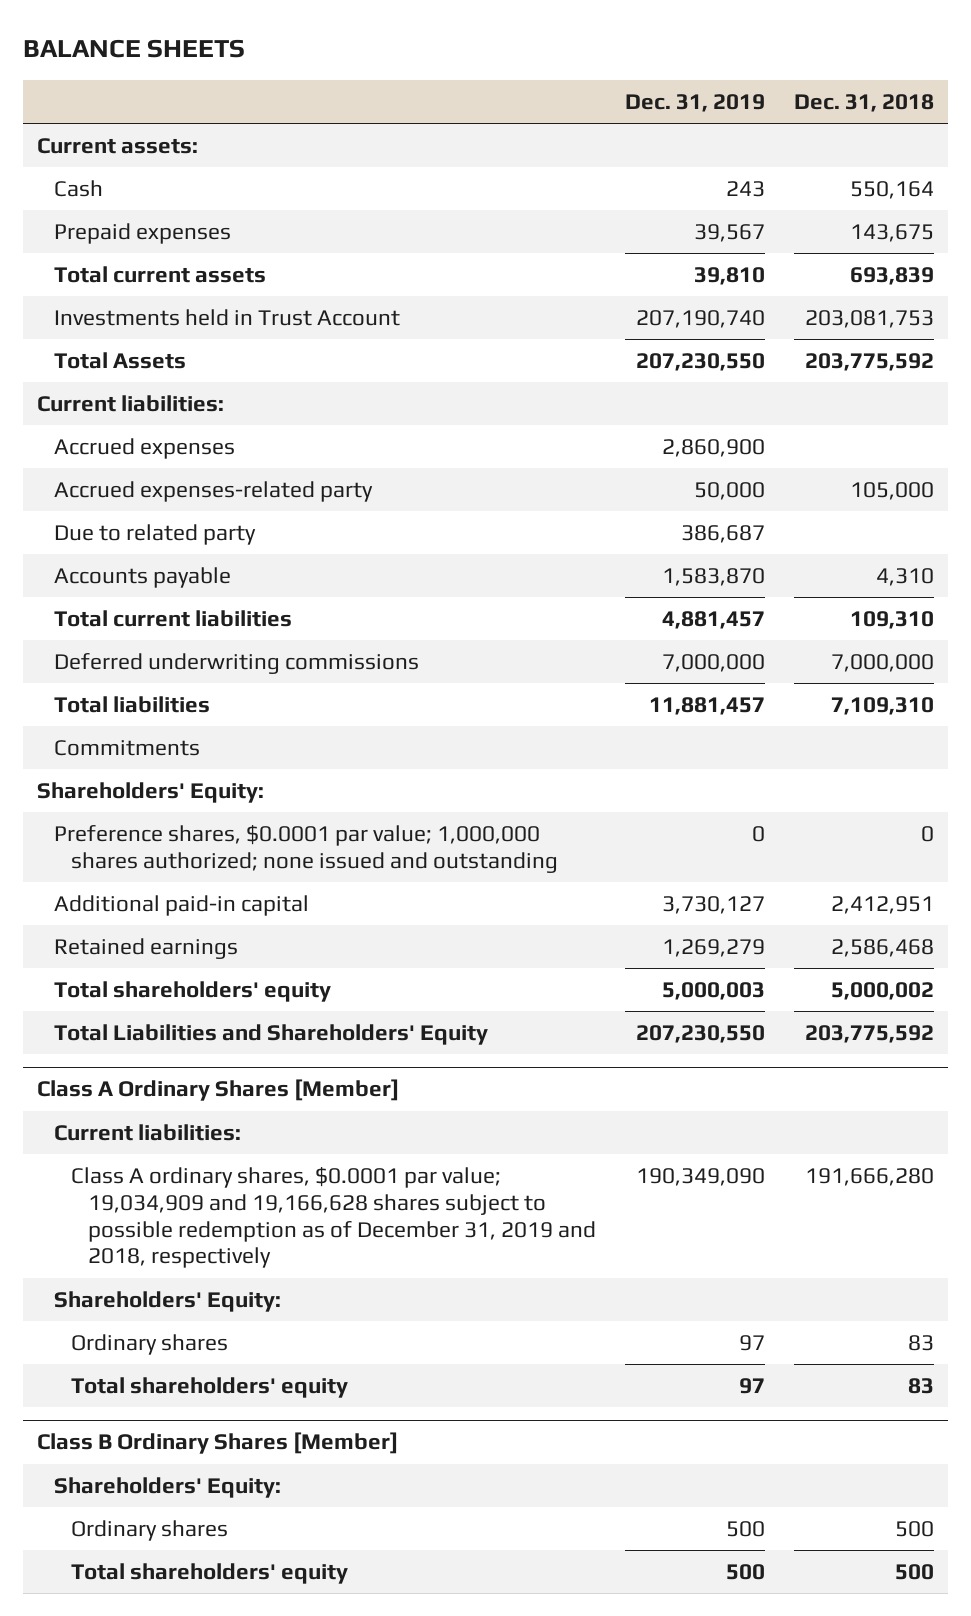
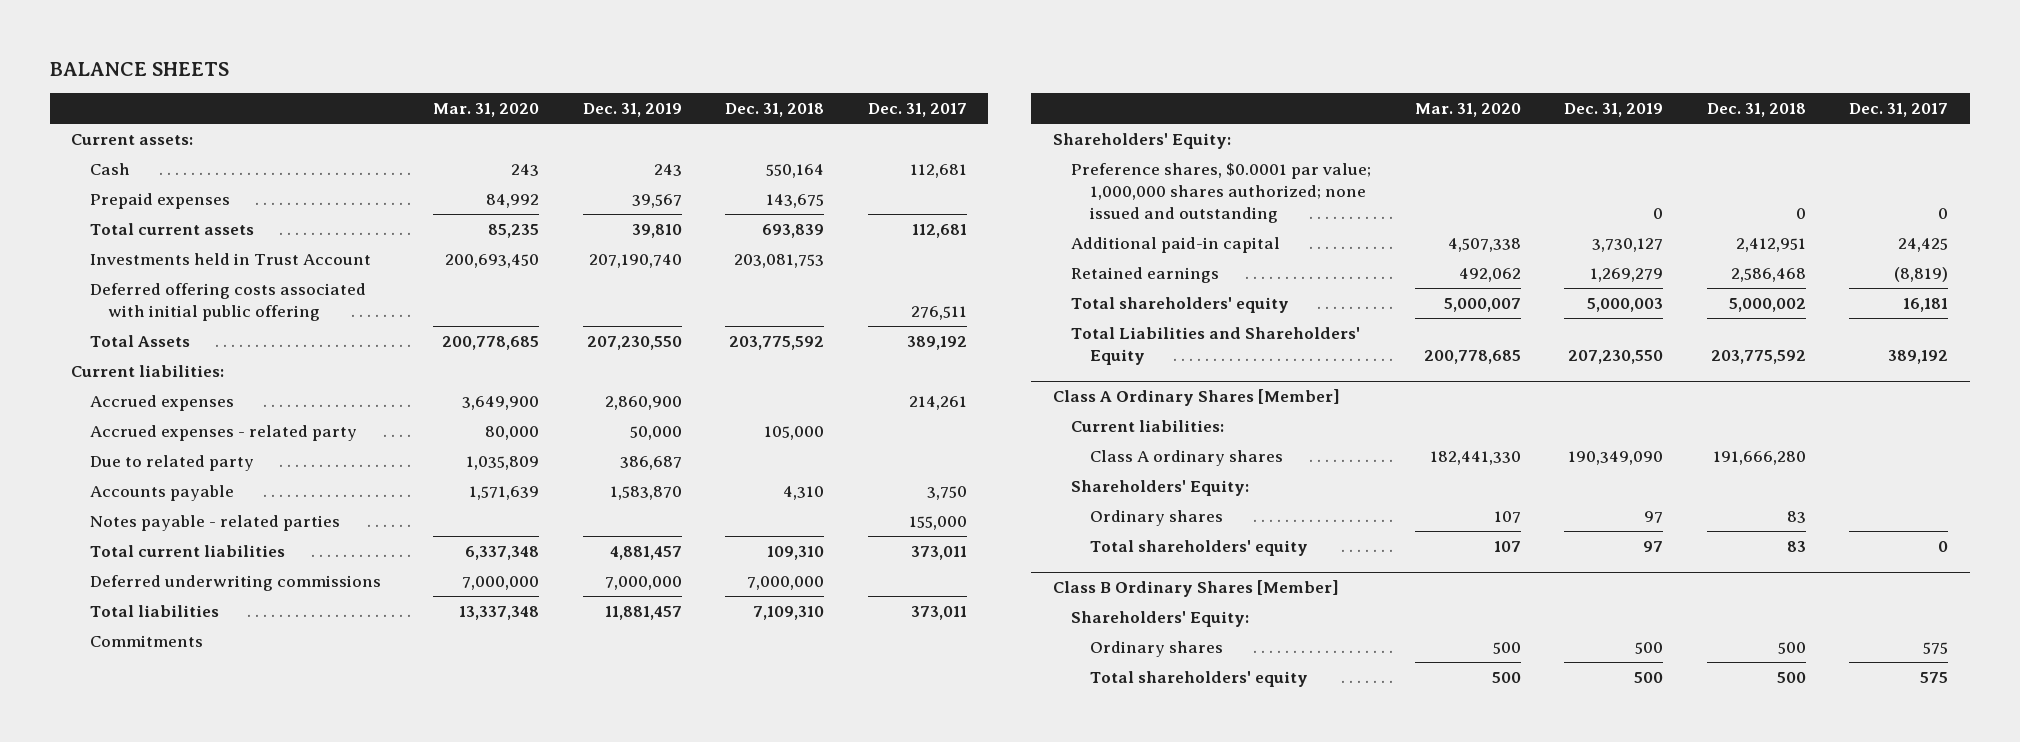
- | Dec. 31, 2019 | Dec. 31, 2018
+ | Mar. 31, 2020 | Dec. 31, 2019 | Dec. 31, 2018 | Dec. 31, 2017
+ Deferred offering costs associated with initial public offering | | | | 276,511
- Accrued expenses-related party | 50,000 | 105,000
+ Accrued expenses - related party | 80,000 | 50,000 | 105,000 |
+ Notes payable - related parties | | | | 155,000
@ Class A Ordinary Shares [Member]
- Class A ordinary shares, $0.0001 par value; 19,034,909 and 19,166,628 shares subject to possible redemption as of December 31, 2019 and 2018, respectively | 190,349,090 | 191,666,280
+ Class A ordinary shares | 182,441,330 | 190,349,090 | 191,666,280 |

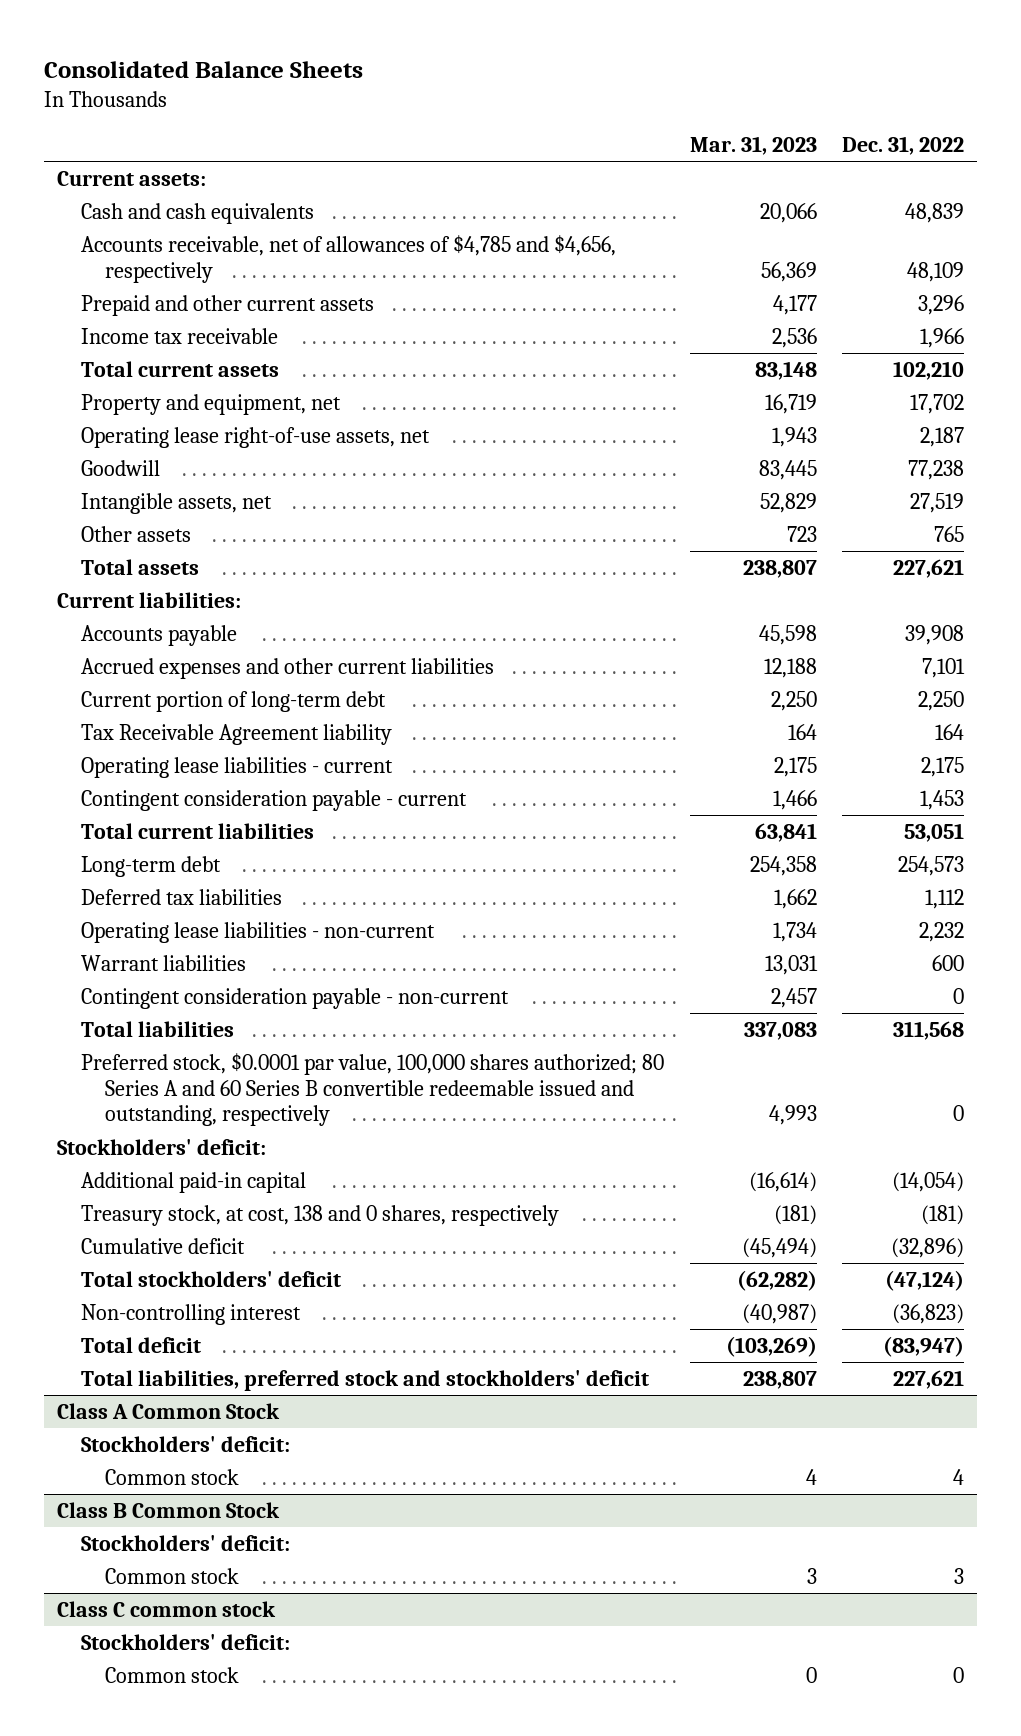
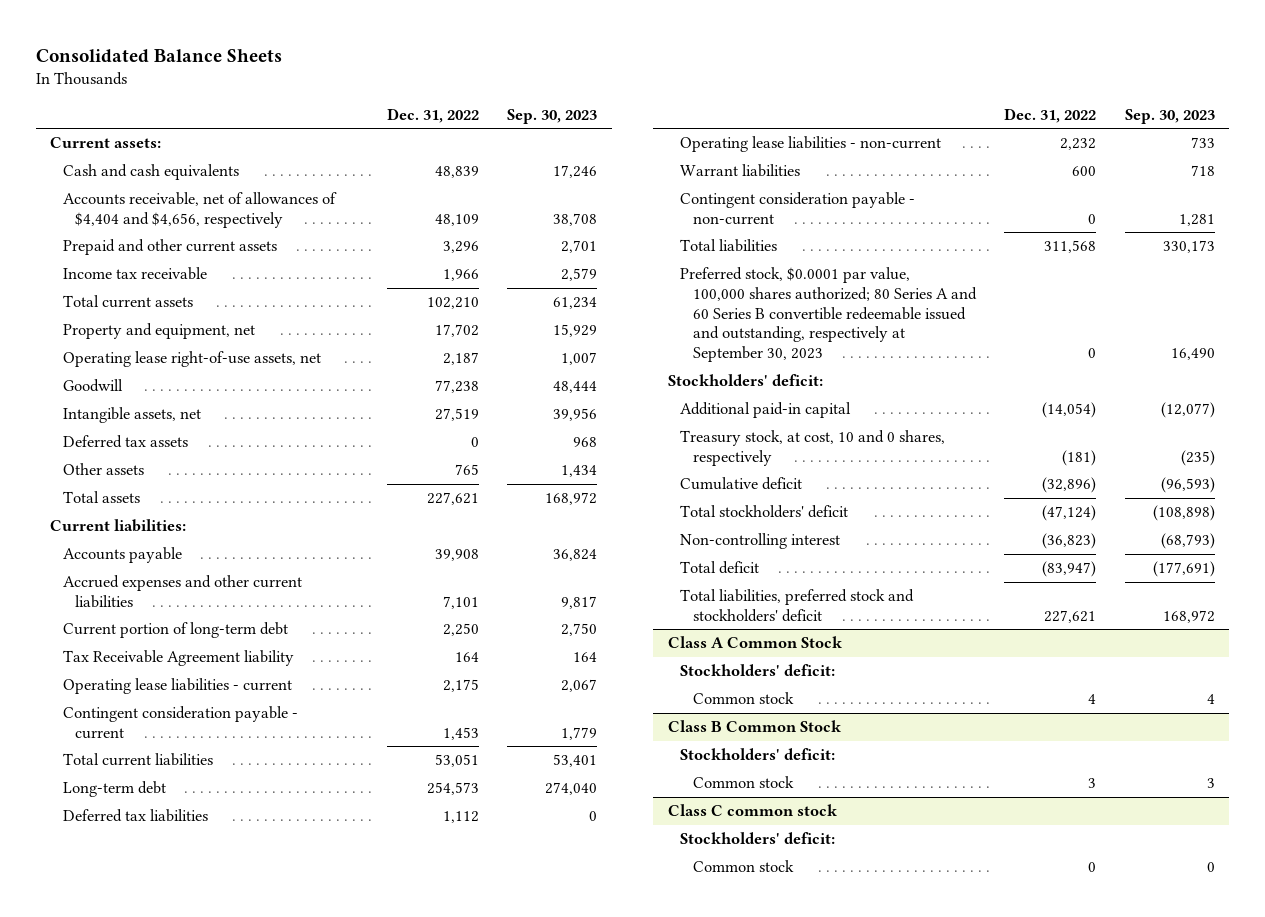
- | Mar. 31, 2023 | Dec. 31, 2022
+ | Dec. 31, 2022 | Sep. 30, 2023
- Accounts receivable, net of allowances of $4,785 and $4,656, respectively | 56,369 | 48,109
+ Accounts receivable, net of allowances of $4,404 and $4,656, respectively | 48,109 | 38,708
+ Deferred tax assets | 0 | 968
- Preferred stock, $0.0001 par value, 100,000 shares authorized; 80 Series A and 60 Series B convertible redeemable issued and outstanding, respectively | 4,993 | 0
+ Preferred stock, $0.0001 par value, 100,000 shares authorized; 80 Series A and 60 Series B convertible redeemable issued and outstanding, respectively at September 30, 2023 | 0 | 16,490
- Treasury stock, at cost, 138 and 0 shares, respectively | (181) | (181)
+ Treasury stock, at cost, 10 and 0 shares, respectively | (181) | (235)

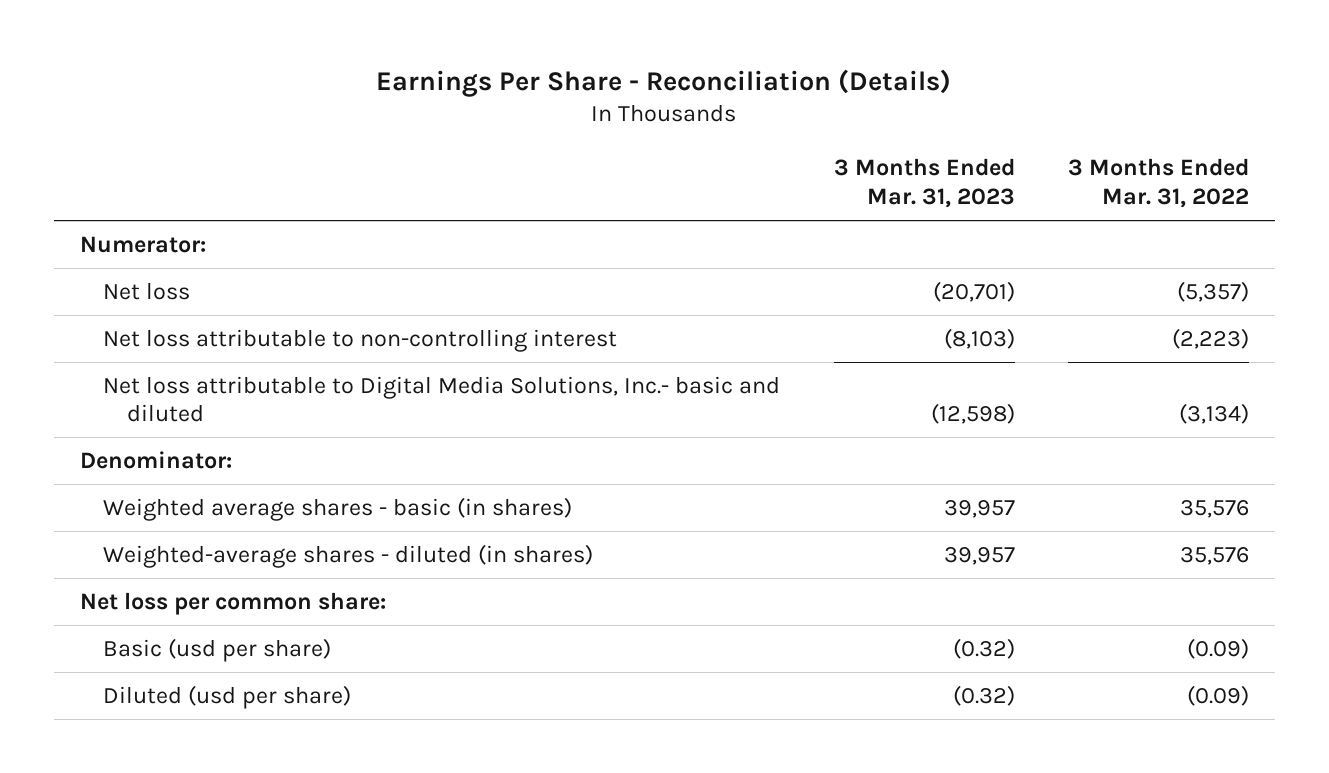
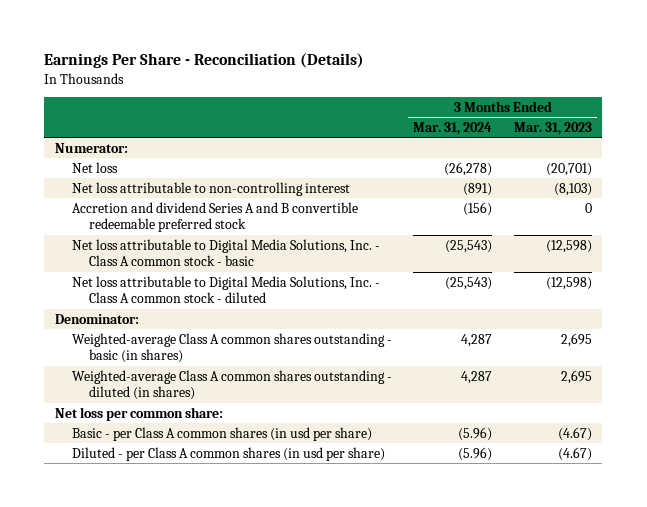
- | 3 Months Ended Mar. 31, 2023 | 3 Months Ended Mar. 31, 2022
+ | 3 Months Ended Mar. 31, 2024 | 3 Months Ended Mar. 31, 2023
- Net loss attributable to Digital Media Solutions, Inc.- basic and diluted | (12,598) | (3,134)
+ Accretion and dividend Series A and B convertible redeemable preferred stock | (156) | 0
+ Net loss attributable to Digital Media Solutions, Inc. - Class A common stock - basic | (25,543) | (12,598)
+ Net loss attributable to Digital Media Solutions, Inc. - Class A common stock - diluted | (25,543) | (12,598)
- Weighted average shares - basic (in shares) | 39,957 | 35,576
- Weighted-average shares - diluted (in shares) | 39,957 | 35,576
+ Weighted-average Class A common shares outstanding - basic (in shares) | 4,287 | 2,695
+ Weighted-average Class A common shares outstanding - diluted (in shares) | 4,287 | 2,695
- Basic (usd per share) | (0.32) | (0.09)
- Diluted (usd per share) | (0.32) | (0.09)
+ Basic - per Class A common shares (in usd per share) | (5.96) | (4.67)
+ Diluted - per Class A common shares (in usd per share) | (5.96) | (4.67)

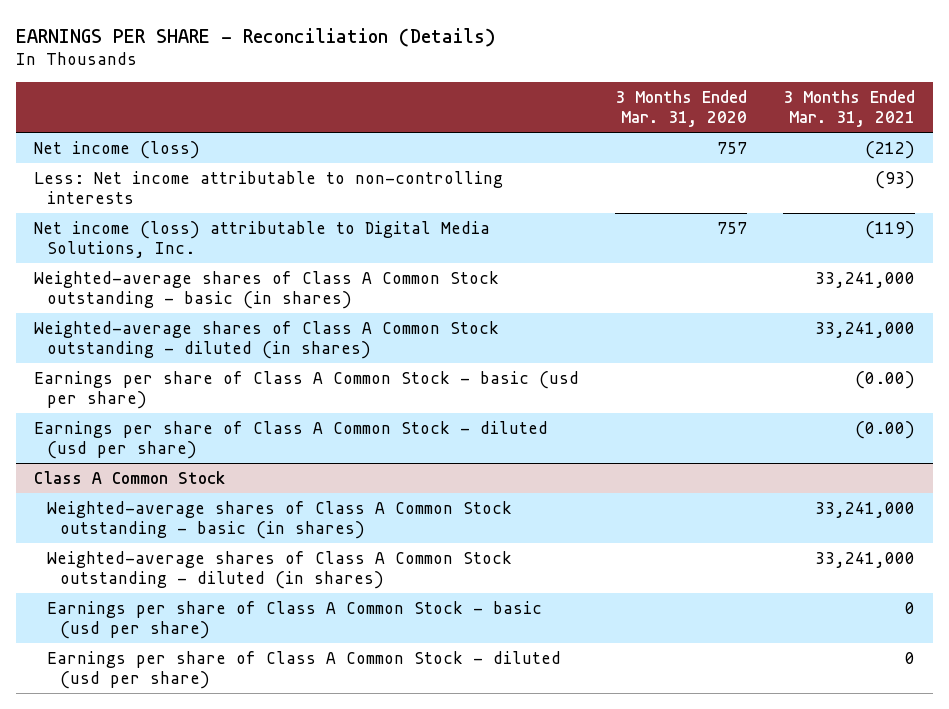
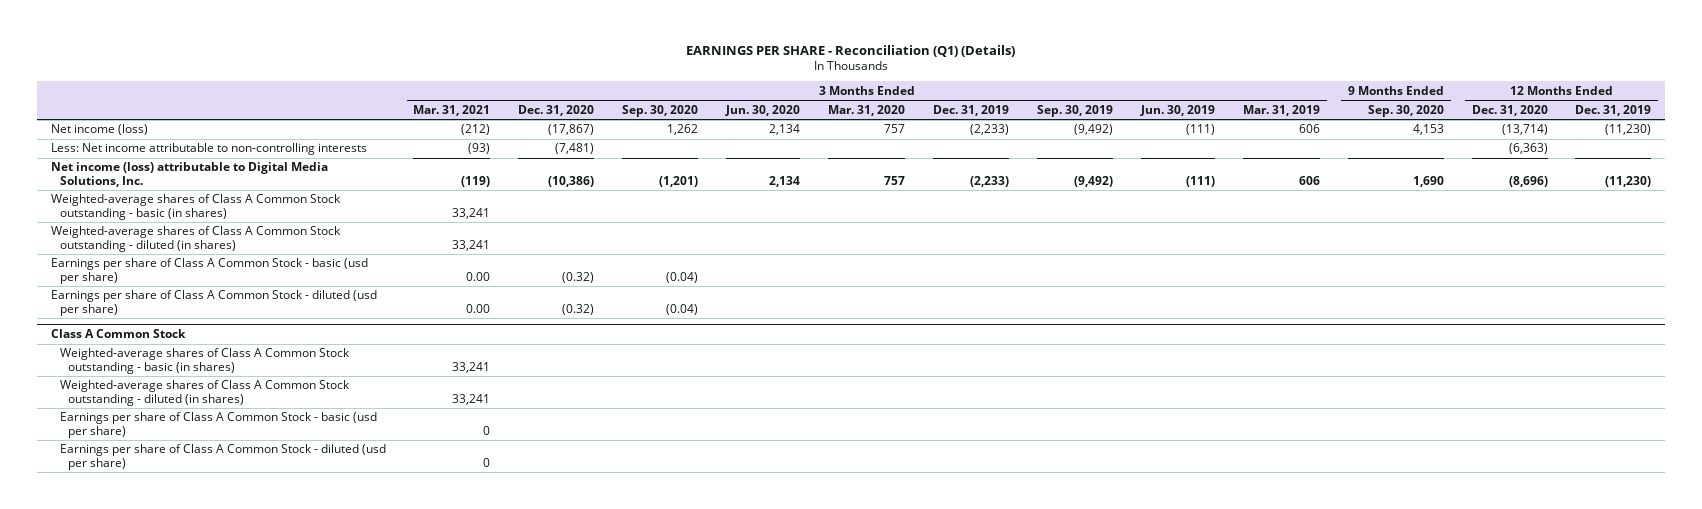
- EARNINGS PER SHARE - Reconciliation (Details)
+ EARNINGS PER SHARE - Reconciliation (Q1) (Details)
- | 3 Months Ended Mar. 31, 2020 | 3 Months Ended Mar. 31, 2021
+ | 3 Months Ended Mar. 31, 2021 | 3 Months Ended Dec. 31, 2020 | 3 Months Ended Sep. 30, 2020 | 3 Months Ended Jun. 30, 2020 | 3 Months Ended Mar. 31, 2020 | 3 Months Ended Dec. 31, 2019 | 3 Months Ended Sep. 30, 2019 | 3 Months Ended Jun. 30, 2019 | 3 Months Ended Mar. 31, 2019 | 9 Months Ended Sep. 30, 2020 | 12 Months Ended Dec. 31, 2020 | 12 Months Ended Dec. 31, 2019
- Weighted-average shares of Class A Common Stock outstanding - basic (in shares) | | 33,241,000
- Weighted-average shares of Class A Common Stock outstanding - diluted (in shares) | | 33,241,000
- Earnings per share of Class A Common Stock - basic (usd per share) | | (0.00)
- Earnings per share of Class A Common Stock - diluted (usd per share) | | (0.00)
+ Weighted-average shares of Class A Common Stock outstanding - basic (in shares) | 33,241 | | | | | | | | | | |
+ Weighted-average shares of Class A Common Stock outstanding - diluted (in shares) | 33,241 | | | | | | | | | | |
+ Earnings per share of Class A Common Stock - basic (usd per share) | 0.00 | (0.32) | (0.04) | | | | | | | | |
+ Earnings per share of Class A Common Stock - diluted (usd per share) | 0.00 | (0.32) | (0.04) | | | | | | | | |
@ Class A Common Stock
- Weighted-average shares of Class A Common Stock outstanding - basic (in shares) | | 33,241,000
- Weighted-average shares of Class A Common Stock outstanding - diluted (in shares) | | 33,241,000
+ Weighted-average shares of Class A Common Stock outstanding - basic (in shares) | 33,241 | | | | | | | | | | |
+ Weighted-average shares of Class A Common Stock outstanding - diluted (in shares) | 33,241 | | | | | | | | | | |

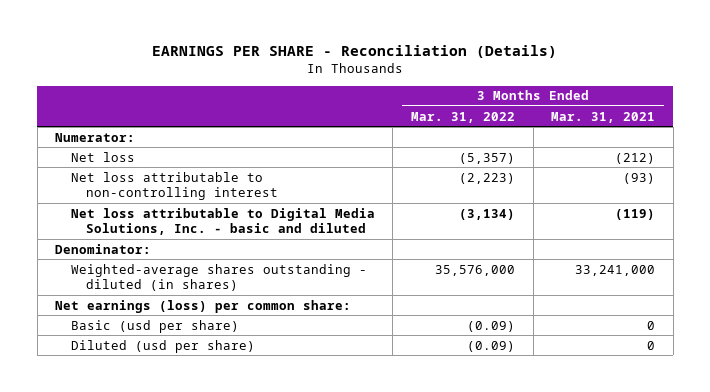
- EARNINGS PER SHARE - Reconciliation (Q1) (Details)
+ EARNINGS PER SHARE - Reconciliation (Details)
- | 3 Months Ended Mar. 31, 2021 | 3 Months Ended Dec. 31, 2020 | 3 Months Ended Sep. 30, 2020 | 3 Months Ended Jun. 30, 2020 | 3 Months Ended Mar. 31, 2020 | 3 Months Ended Dec. 31, 2019 | 3 Months Ended Sep. 30, 2019 | 3 Months Ended Jun. 30, 2019 | 3 Months Ended Mar. 31, 2019 | 9 Months Ended Sep. 30, 2020 | 12 Months Ended Dec. 31, 2020 | 12 Months Ended Dec. 31, 2019
+ | 3 Months Ended Mar. 31, 2022 | 3 Months Ended Mar. 31, 2021
- Net income (loss) | (212) | (17,867) | 1,262 | 2,134 | 757 | (2,233) | (9,492) | (111) | 606 | 4,153 | (13,714) | (11,230)
- Less: Net income attributable to non-controlling interests | (93) | (7,481) | | | | | | | | | (6,363) |
- Net income (loss) attributable to Digital Media Solutions, Inc. | (119) | (10,386) | (1,201) | 2,134 | 757 | (2,233) | (9,492) | (111) | 606 | 1,690 | (8,696) | (11,230)
- Weighted-average shares of Class A Common Stock outstanding - basic (in shares) | 33,241 | | | | | | | | | | |
- Weighted-average shares of Class A Common Stock outstanding - diluted (in shares) | 33,241 | | | | | | | | | | |
- Earnings per share of Class A Common Stock - basic (usd per share) | 0.00 | (0.32) | (0.04) | | | | | | | | |
- Earnings per share of Class A Common Stock - diluted (usd per share) | 0.00 | (0.32) | (0.04) | | | | | | | | |
- Class A Common Stock
- Weighted-average shares of Class A Common Stock outstanding - basic (in shares) | 33,241 | | | | | | | | | | |
- Weighted-average shares of Class A Common Stock outstanding - diluted (in shares) | 33,241 | | | | | | | | | | |
- Earnings per share of Class A Common Stock - basic (usd per share) | 0 | | | | | | | | | | |
- Earnings per share of Class A Common Stock - diluted (usd per share) | 0 | | | | | | | | | | |
+ Numerator:
+ Net loss | (5,357) | (212)
+ Net loss attributable to non-controlling interest | (2,223) | (93)
+ Net loss attributable to Digital Media Solutions, Inc. - basic and diluted | (3,134) | (119)
+ Denominator:
+ Weighted-average shares outstanding - diluted (in shares) | 35,576,000 | 33,241,000
+ Net earnings (loss) per common share:
+ Basic (usd per share) | (0.09) | 0
+ Diluted (usd per share) | (0.09) | 0

